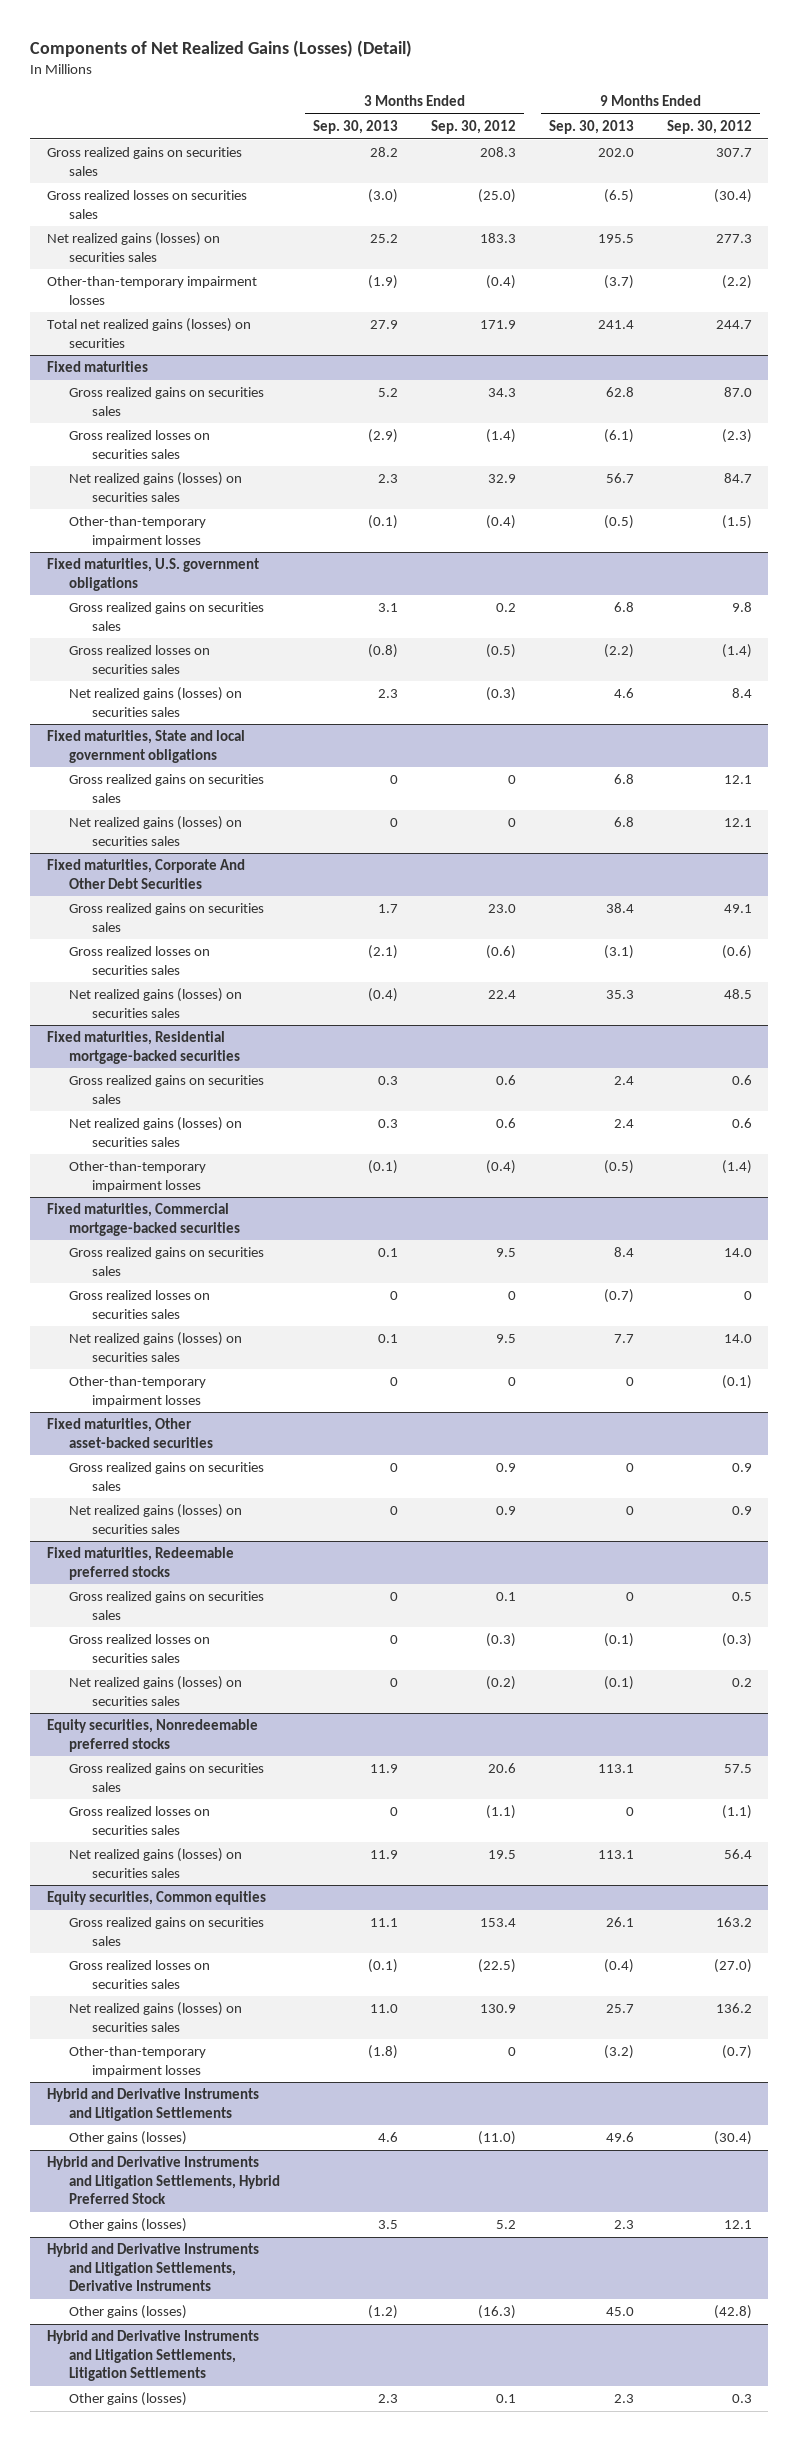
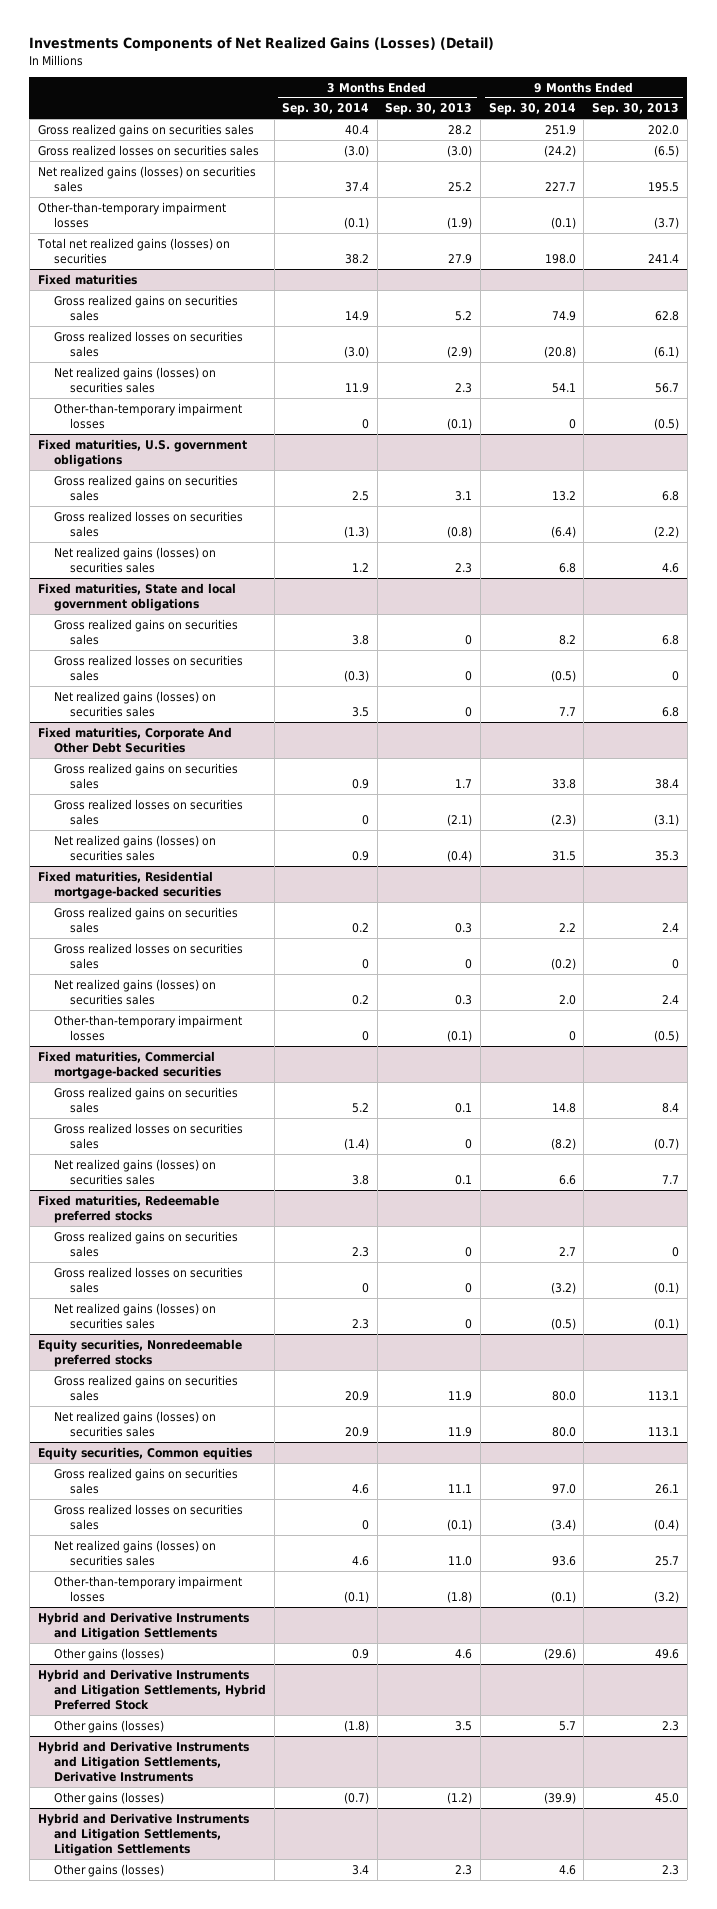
- Components of Net Realized Gains (Losses) (Detail)
+ Investments Components of Net Realized Gains (Losses) (Detail)
- | 3 Months Ended Sep. 30, 2013 | 3 Months Ended Sep. 30, 2012 | 9 Months Ended Sep. 30, 2013 | 9 Months Ended Sep. 30, 2012
+ | 3 Months Ended Sep. 30, 2014 | 3 Months Ended Sep. 30, 2013 | 9 Months Ended Sep. 30, 2014 | 9 Months Ended Sep. 30, 2013
@ Fixed maturities, State and local government obligations
+ Gross realized losses on securities sales | (0.3) | 0 | (0.5) | 0
@ Fixed maturities, Residential mortgage-backed securities
+ Gross realized losses on securities sales | 0 | 0 | (0.2) | 0
@ Fixed maturities, Commercial mortgage-backed securities
- Other-than-temporary impairment losses | 0 | 0 | 0 | (0.1)
- Fixed maturities, Other asset-backed securities
- Gross realized gains on securities sales | 0 | 0.9 | 0 | 0.9
- Net realized gains (losses) on securities sales | 0 | 0.9 | 0 | 0.9
@ Equity securities, Nonredeemable preferred stocks
- Gross realized losses on securities sales | 0 | (1.1) | 0 | (1.1)

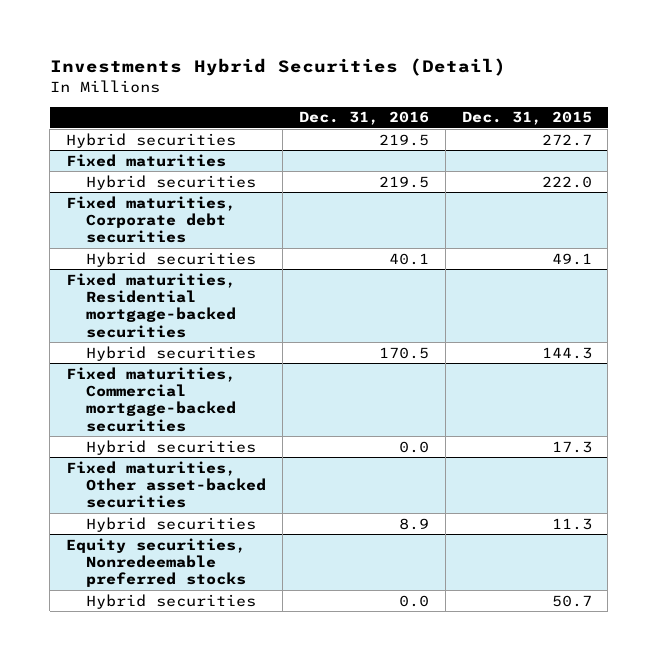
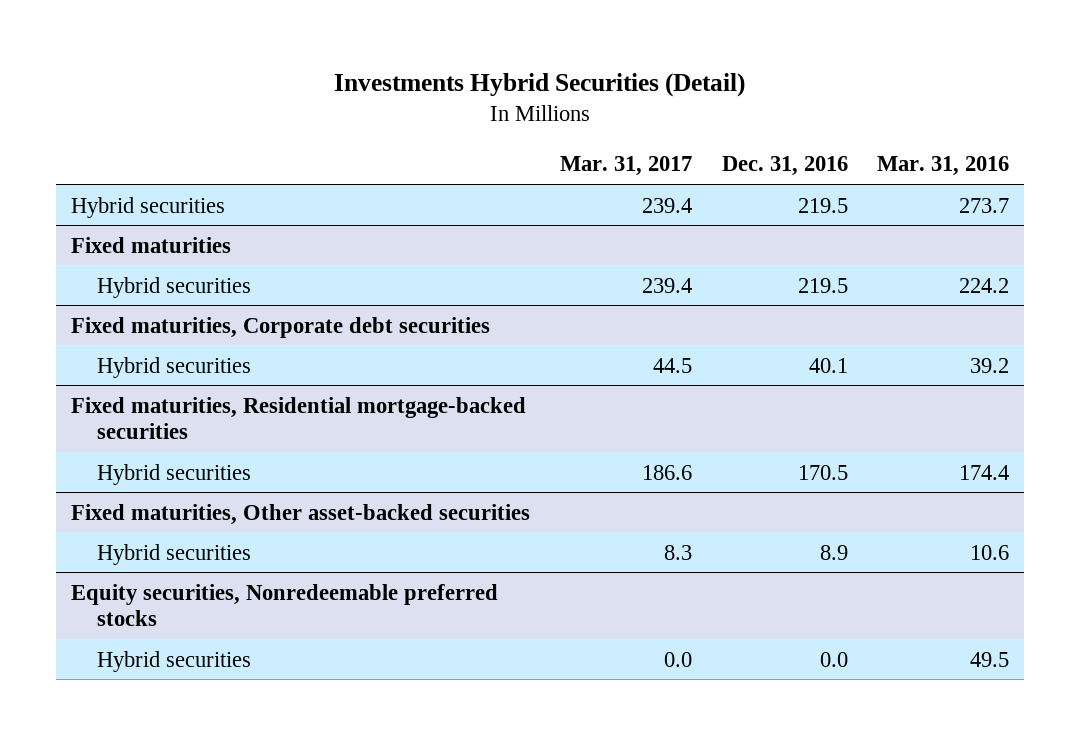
- | Dec. 31, 2016 | Dec. 31, 2015
+ | Mar. 31, 2017 | Dec. 31, 2016 | Mar. 31, 2016
- Fixed maturities, Commercial mortgage-backed securities
- Hybrid securities | 0.0 | 17.3

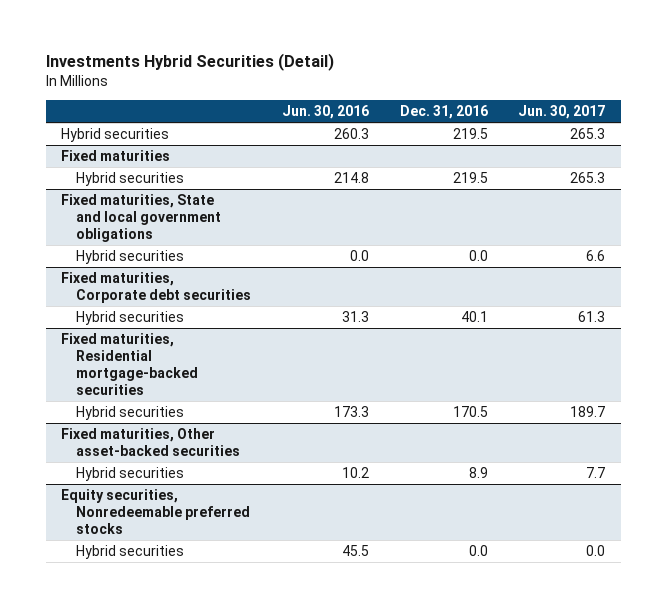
- | Mar. 31, 2017 | Dec. 31, 2016 | Mar. 31, 2016
+ | Jun. 30, 2016 | Dec. 31, 2016 | Jun. 30, 2017
+ Fixed maturities, State and local government obligations
+ Hybrid securities | 0.0 | 0.0 | 6.6

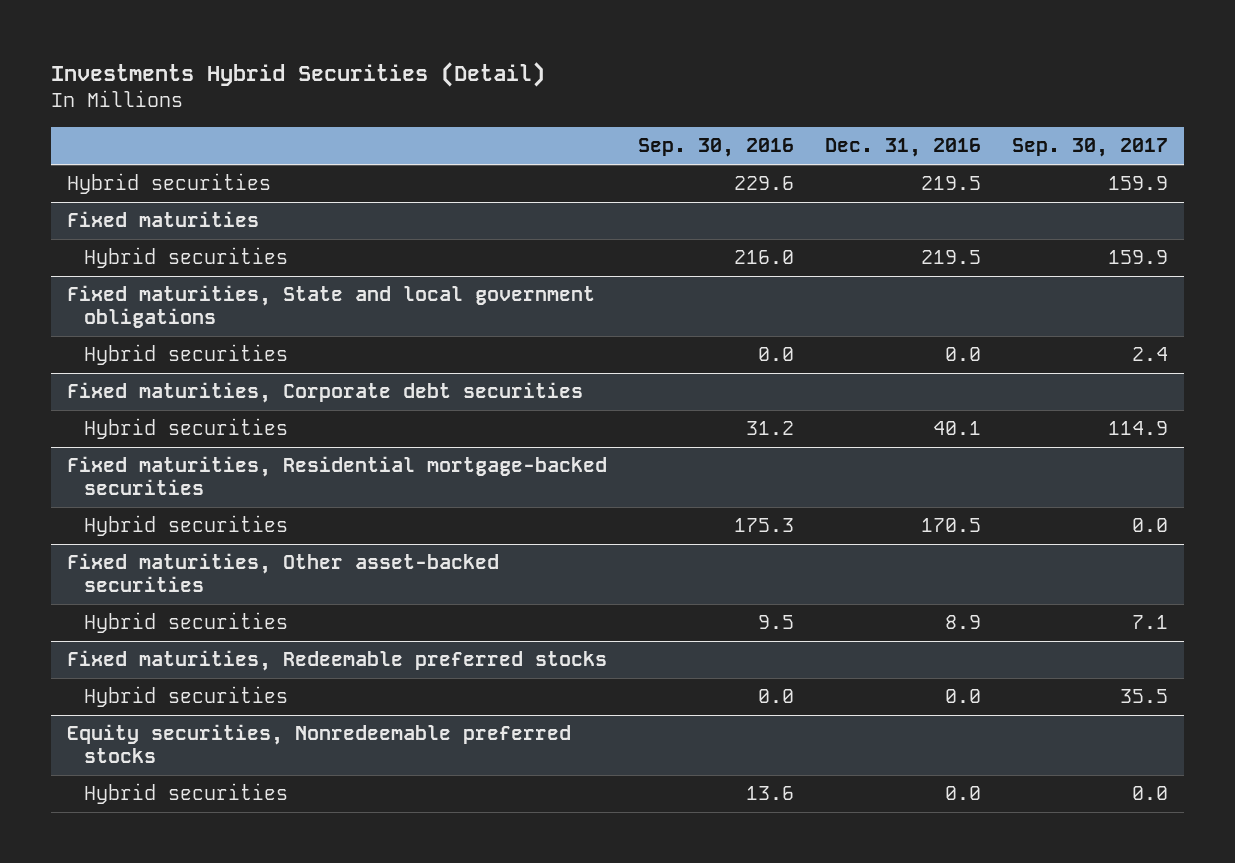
- | Jun. 30, 2016 | Dec. 31, 2016 | Jun. 30, 2017
+ | Sep. 30, 2016 | Dec. 31, 2016 | Sep. 30, 2017
+ Fixed maturities, Redeemable preferred stocks
+ Hybrid securities | 0.0 | 0.0 | 35.5

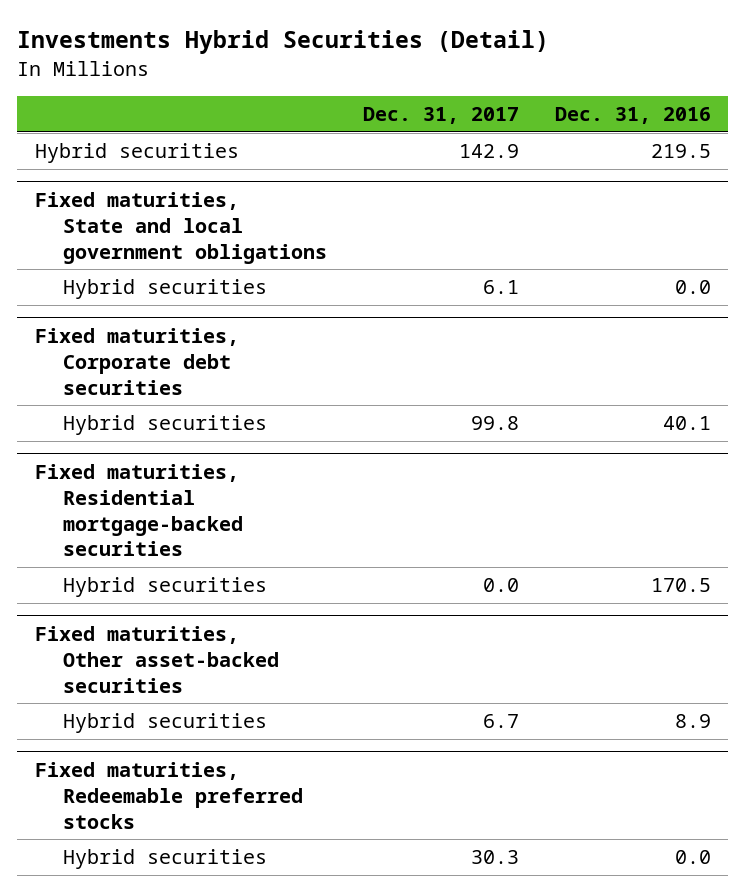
- | Sep. 30, 2016 | Dec. 31, 2016 | Sep. 30, 2017
+ | Dec. 31, 2017 | Dec. 31, 2016
- Fixed maturities
- Hybrid securities | 216.0 | 219.5 | 159.9
- Equity securities, Nonredeemable preferred stocks
- Hybrid securities | 13.6 | 0.0 | 0.0

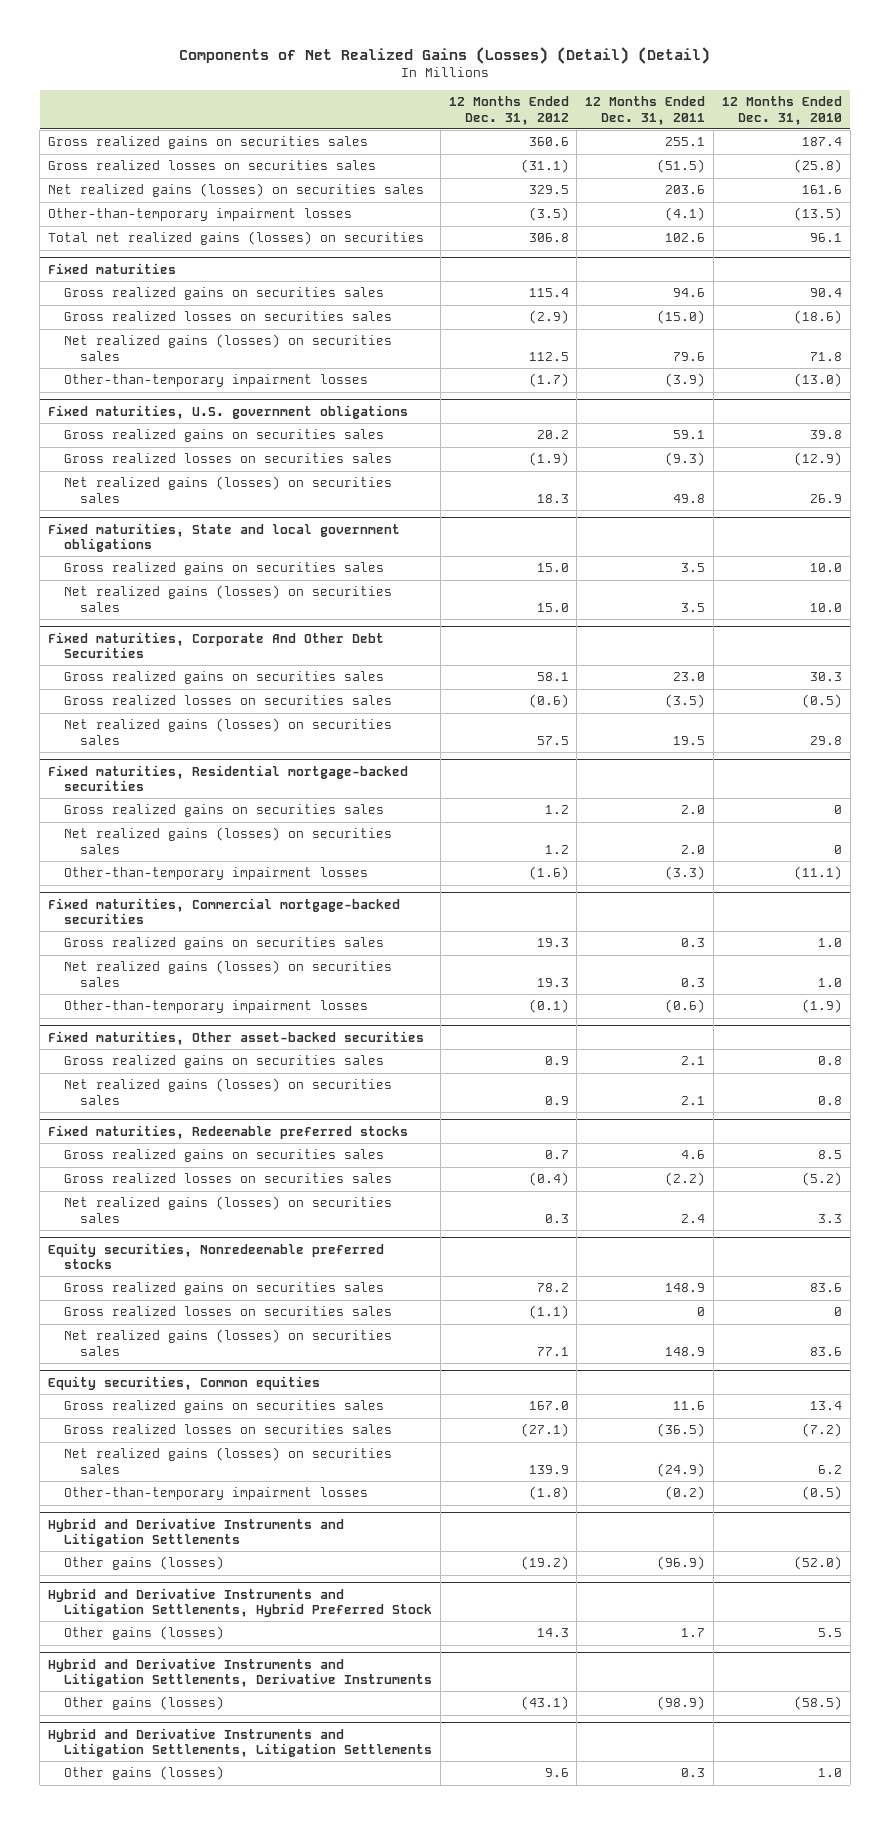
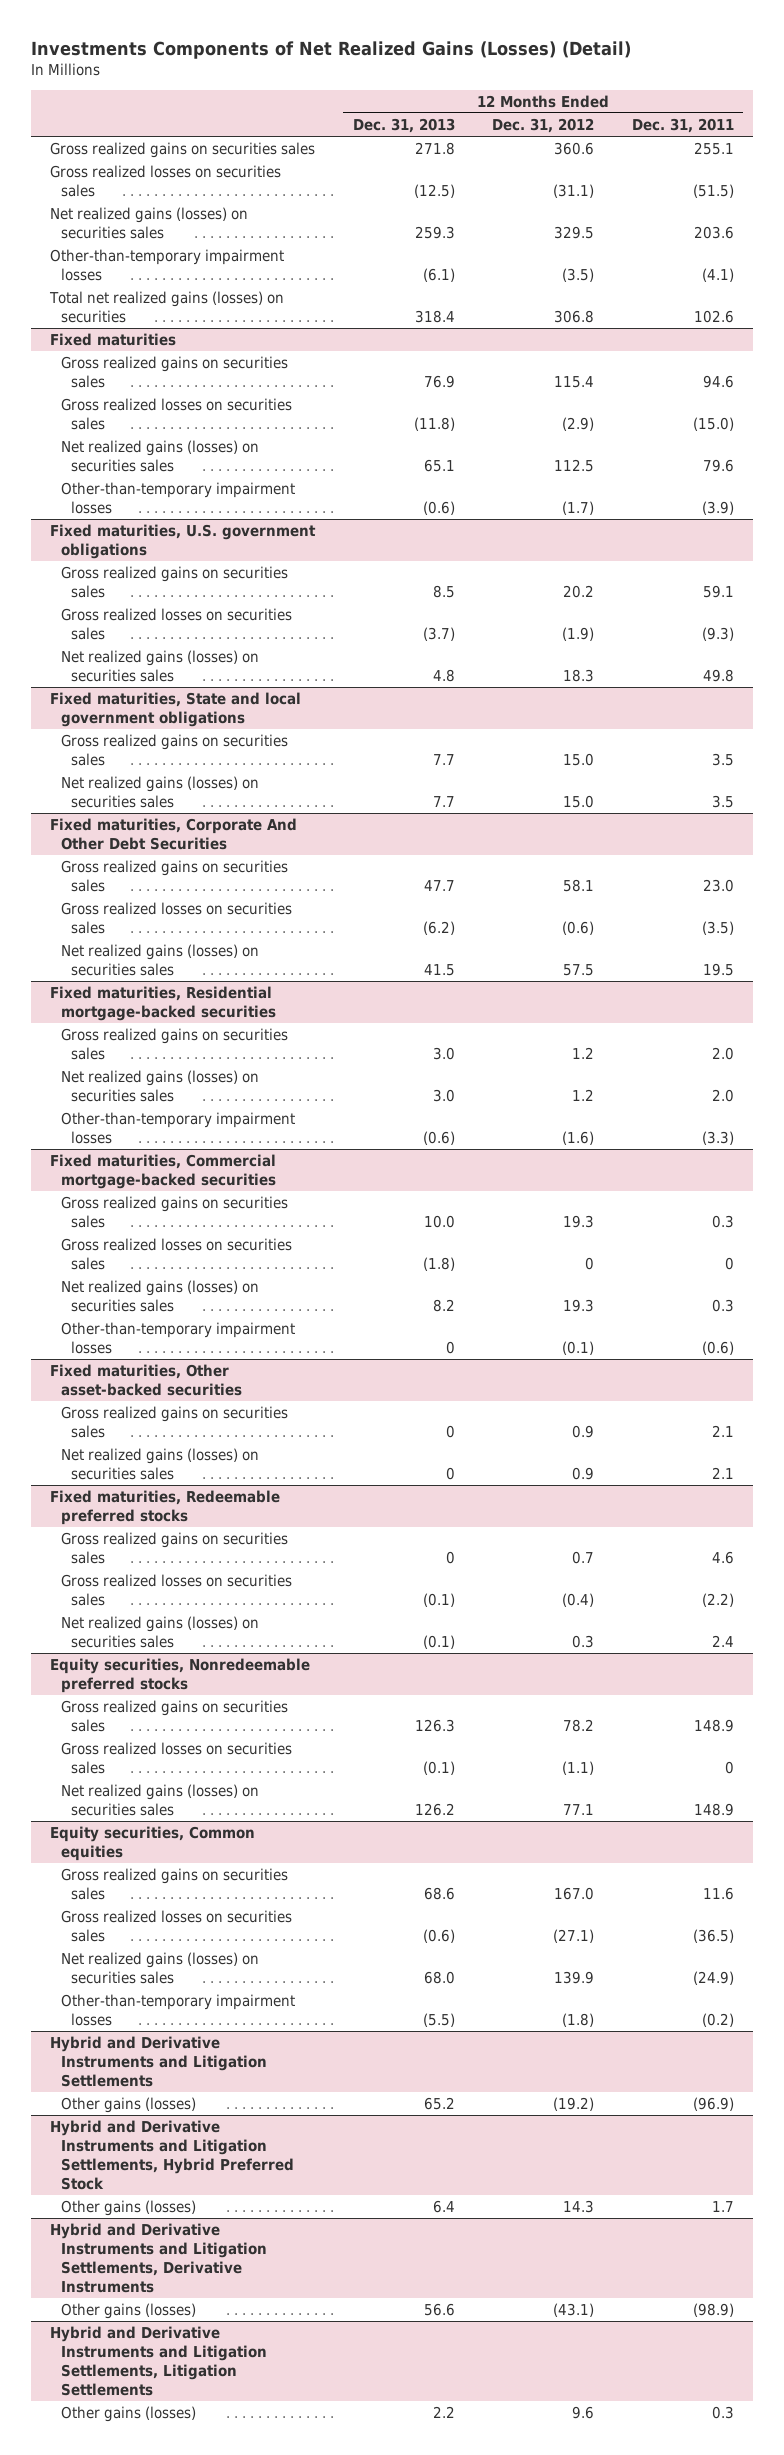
- Components of Net Realized Gains (Losses) (Detail) (Detail)
+ Investments Components of Net Realized Gains (Losses) (Detail)
- | 12 Months Ended Dec. 31, 2012 | 12 Months Ended Dec. 31, 2011 | 12 Months Ended Dec. 31, 2010
+ | 12 Months Ended Dec. 31, 2013 | 12 Months Ended Dec. 31, 2012 | 12 Months Ended Dec. 31, 2011
@ Fixed maturities, Commercial mortgage-backed securities
+ Gross realized losses on securities sales | (1.8) | 0 | 0

